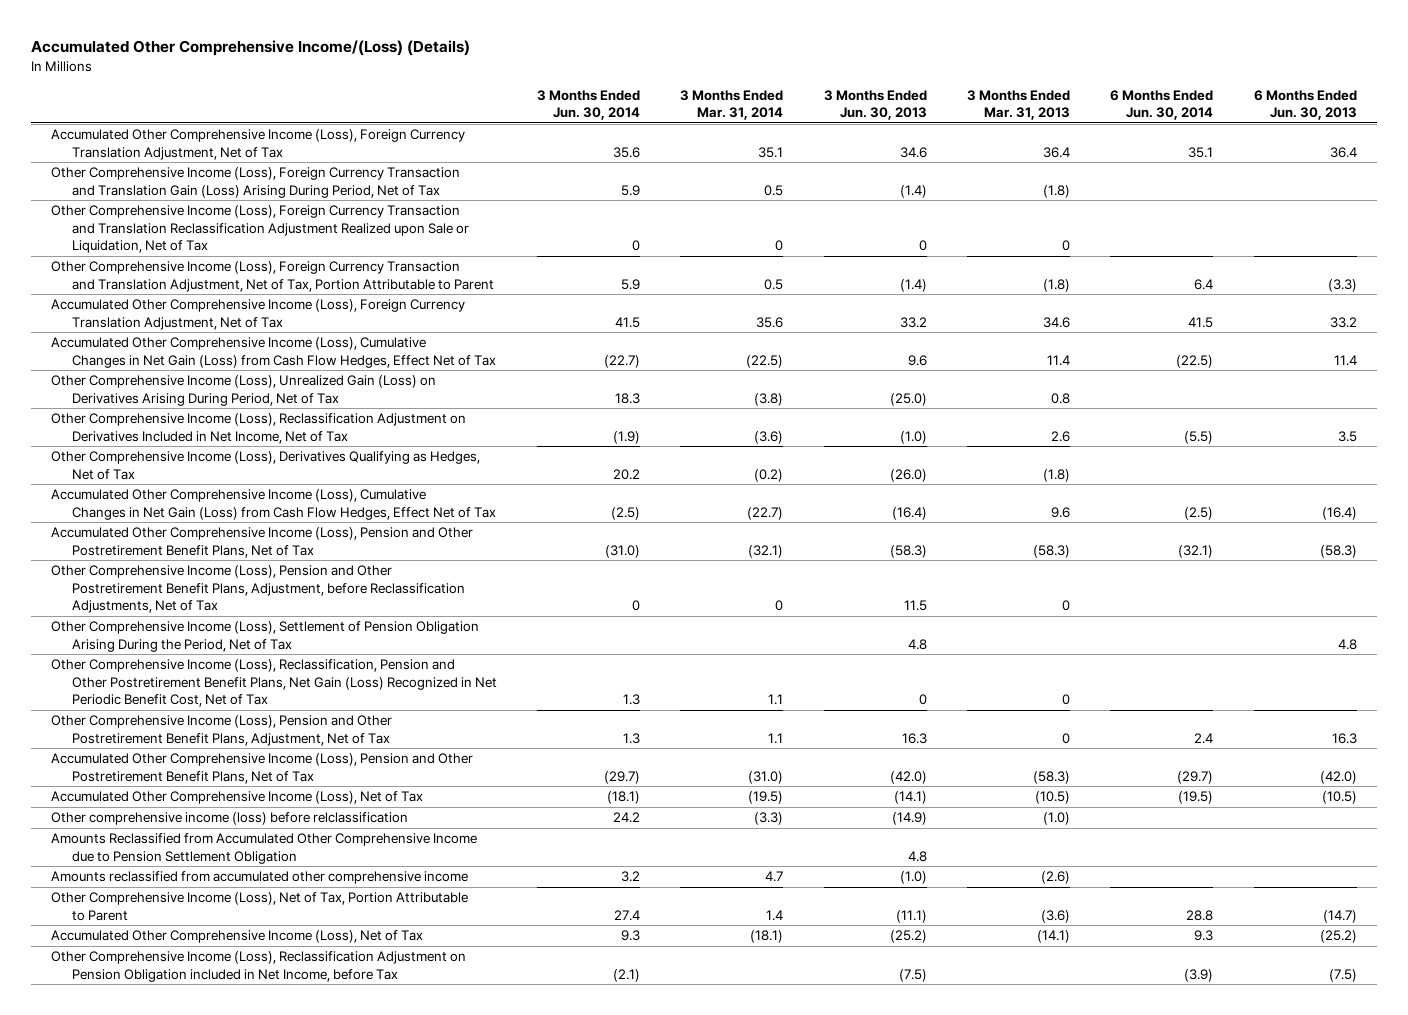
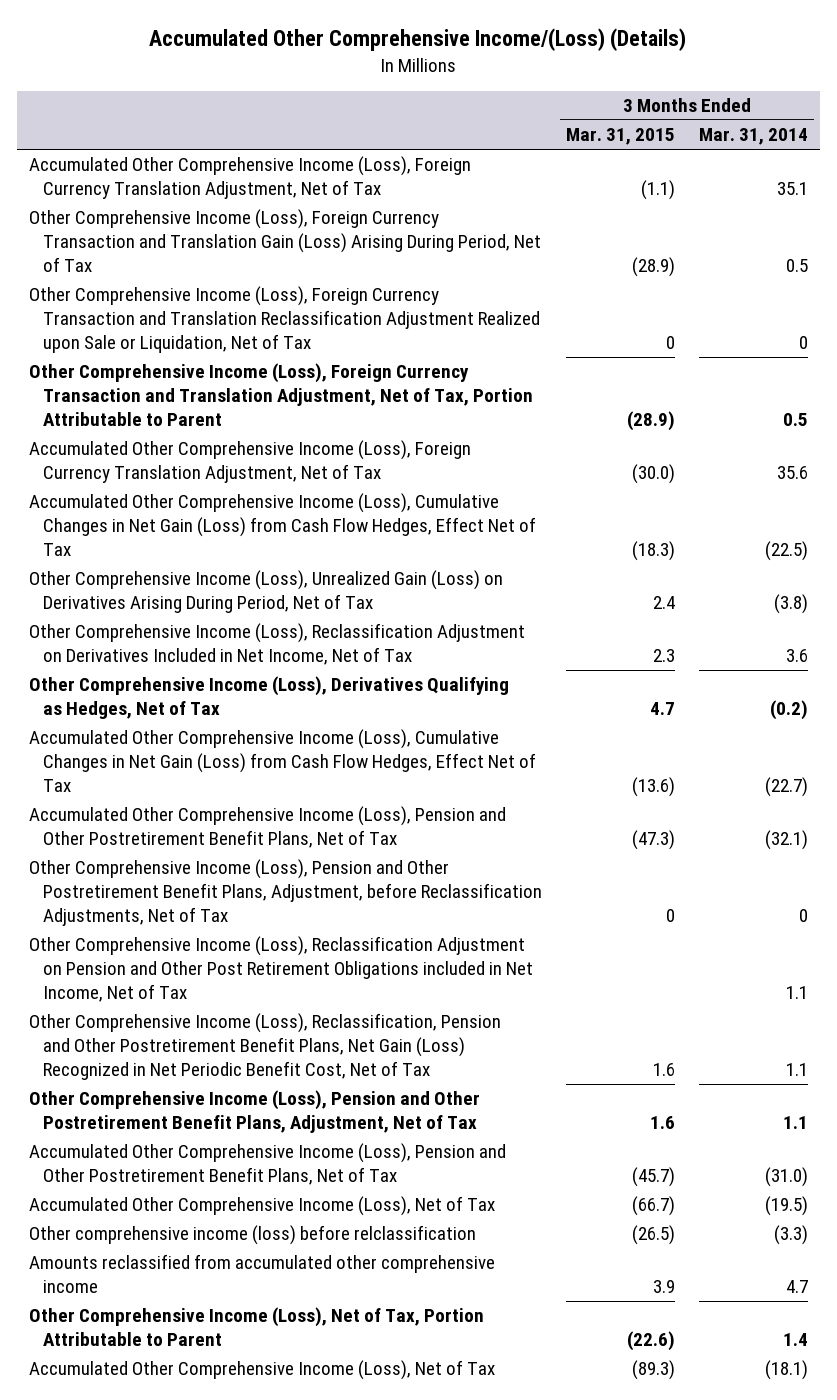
- | 3 Months Ended Jun. 30, 2014 | 3 Months Ended Mar. 31, 2014 | 3 Months Ended Jun. 30, 2013 | 3 Months Ended Mar. 31, 2013 | 6 Months Ended Jun. 30, 2014 | 6 Months Ended Jun. 30, 2013
+ | 3 Months Ended Mar. 31, 2015 | 3 Months Ended Mar. 31, 2014
- Other Comprehensive Income (Loss), Reclassification Adjustment on Derivatives Included in Net Income, Net of Tax | (1.9) | (3.6) | (1.0) | 2.6 | (5.5) | 3.5
+ Other Comprehensive Income (Loss), Reclassification Adjustment on Derivatives Included in Net Income, Net of Tax | 2.3 | 3.6
- Other Comprehensive Income (Loss), Settlement of Pension Obligation Arising During the Period, Net of Tax | | | 4.8 | | | 4.8
+ Other Comprehensive Income (Loss), Reclassification Adjustment on Pension and Other Post Retirement Obligations included in Net Income, Net of Tax | | 1.1
- Amounts Reclassified from Accumulated Other Comprehensive Income due to Pension Settlement Obligation | | | 4.8 | | |
- Other Comprehensive Income (Loss), Reclassification Adjustment on Pension Obligation included in Net Income, before Tax | (2.1) | | (7.5) | | (3.9) | (7.5)

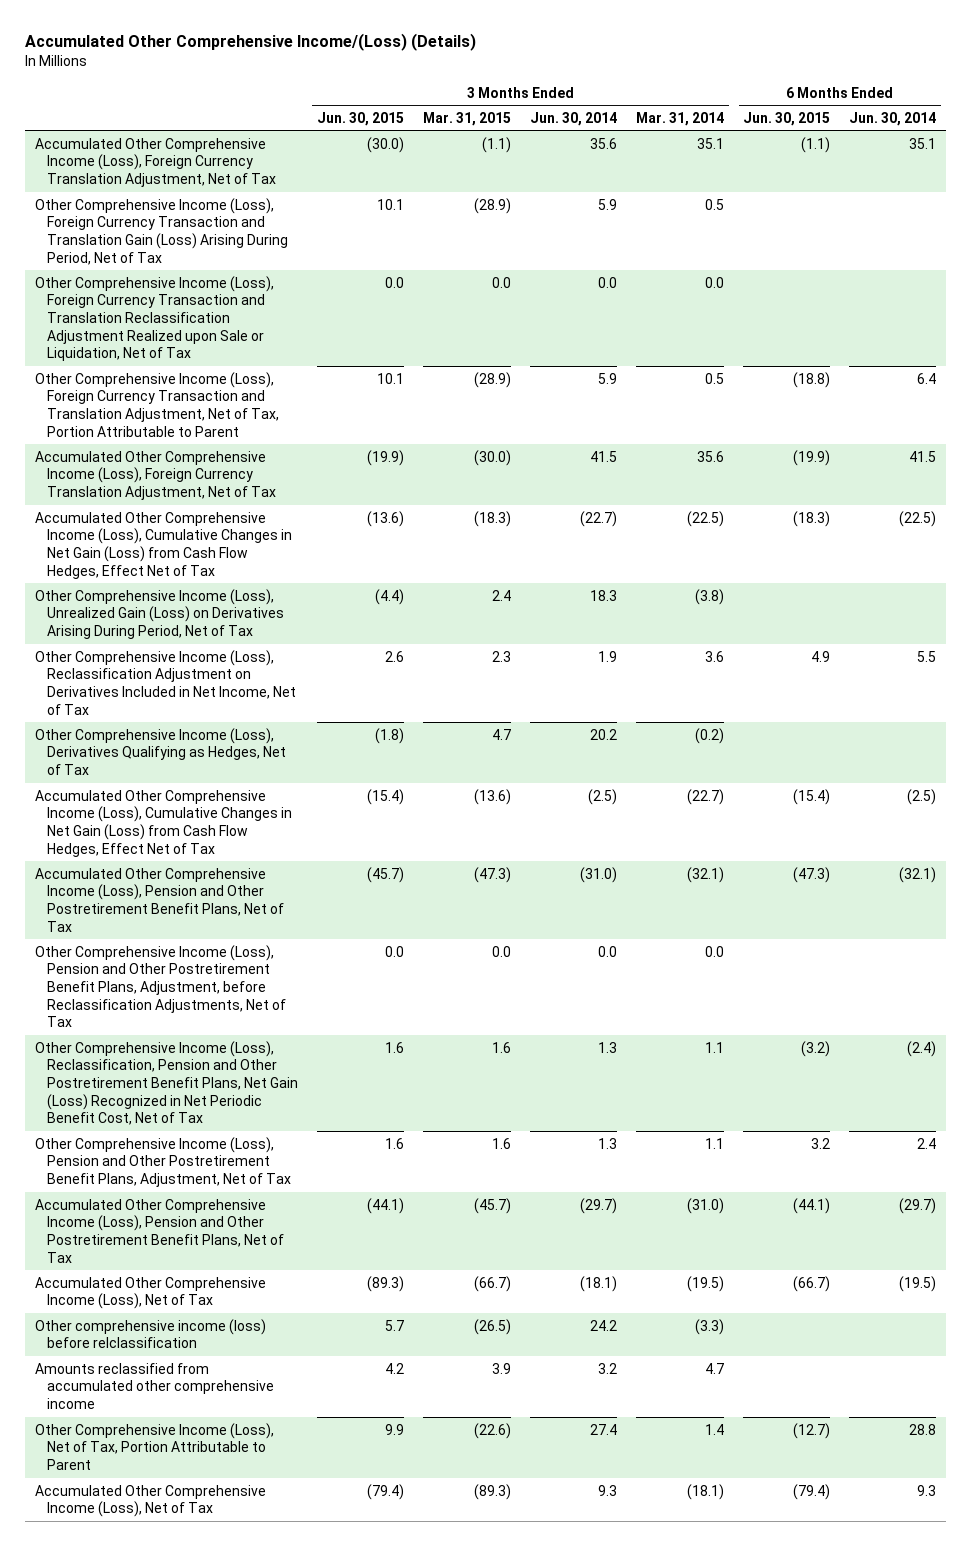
- | 3 Months Ended Mar. 31, 2015 | 3 Months Ended Mar. 31, 2014
+ | 3 Months Ended Jun. 30, 2015 | 3 Months Ended Mar. 31, 2015 | 3 Months Ended Jun. 30, 2014 | 3 Months Ended Mar. 31, 2014 | 6 Months Ended Jun. 30, 2015 | 6 Months Ended Jun. 30, 2014
- Other Comprehensive Income (Loss), Foreign Currency Transaction and Translation Reclassification Adjustment Realized upon Sale or Liquidation, Net of Tax | 0 | 0
+ Other Comprehensive Income (Loss), Foreign Currency Transaction and Translation Reclassification Adjustment Realized upon Sale or Liquidation, Net of Tax | 0.0 | 0.0 | 0.0 | 0.0 | |
- Other Comprehensive Income (Loss), Pension and Other Postretirement Benefit Plans, Adjustment, before Reclassification Adjustments, Net of Tax | 0 | 0
- Other Comprehensive Income (Loss), Reclassification Adjustment on Pension and Other Post Retirement Obligations included in Net Income, Net of Tax | | 1.1
+ Other Comprehensive Income (Loss), Pension and Other Postretirement Benefit Plans, Adjustment, before Reclassification Adjustments, Net of Tax | 0.0 | 0.0 | 0.0 | 0.0 | |

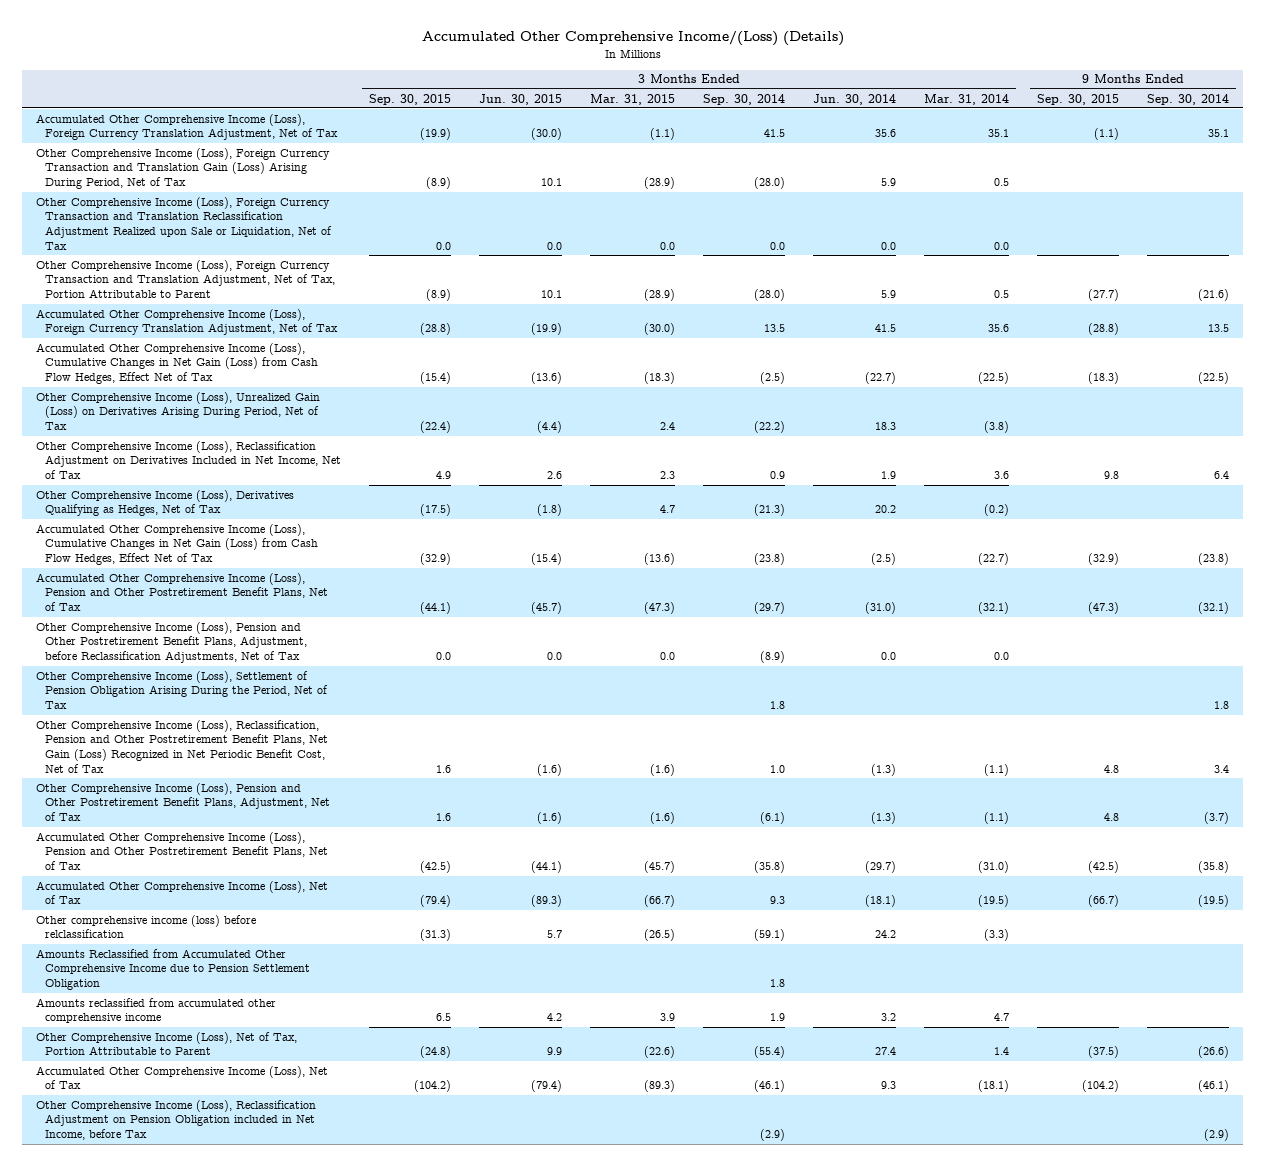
- | 3 Months Ended Jun. 30, 2015 | 3 Months Ended Mar. 31, 2015 | 3 Months Ended Jun. 30, 2014 | 3 Months Ended Mar. 31, 2014 | 6 Months Ended Jun. 30, 2015 | 6 Months Ended Jun. 30, 2014
+ | 3 Months Ended Sep. 30, 2015 | 3 Months Ended Jun. 30, 2015 | 3 Months Ended Mar. 31, 2015 | 3 Months Ended Sep. 30, 2014 | 3 Months Ended Jun. 30, 2014 | 3 Months Ended Mar. 31, 2014 | 9 Months Ended Sep. 30, 2015 | 9 Months Ended Sep. 30, 2014
- Other Comprehensive Income (Loss), Reclassification, Pension and Other Postretirement Benefit Plans, Net Gain (Loss) Recognized in Net Periodic Benefit Cost, Net of Tax | 1.6 | 1.6 | 1.3 | 1.1 | (3.2) | (2.4)
- Other Comprehensive Income (Loss), Pension and Other Postretirement Benefit Plans, Adjustment, Net of Tax | 1.6 | 1.6 | 1.3 | 1.1 | 3.2 | 2.4
+ Other Comprehensive Income (Loss), Settlement of Pension Obligation Arising During the Period, Net of Tax | | | | 1.8 | | | | 1.8
+ Other Comprehensive Income (Loss), Reclassification, Pension and Other Postretirement Benefit Plans, Net Gain (Loss) Recognized in Net Periodic Benefit Cost, Net of Tax | 1.6 | (1.6) | (1.6) | 1.0 | (1.3) | (1.1) | 4.8 | 3.4
+ Other Comprehensive Income (Loss), Pension and Other Postretirement Benefit Plans, Adjustment, Net of Tax | 1.6 | (1.6) | (1.6) | (6.1) | (1.3) | (1.1) | 4.8 | (3.7)
+ Amounts Reclassified from Accumulated Other Comprehensive Income due to Pension Settlement Obligation | | | | 1.8 | | | |
+ Other Comprehensive Income (Loss), Reclassification Adjustment on Pension Obligation included in Net Income, before Tax | | | | (2.9) | | | | (2.9)

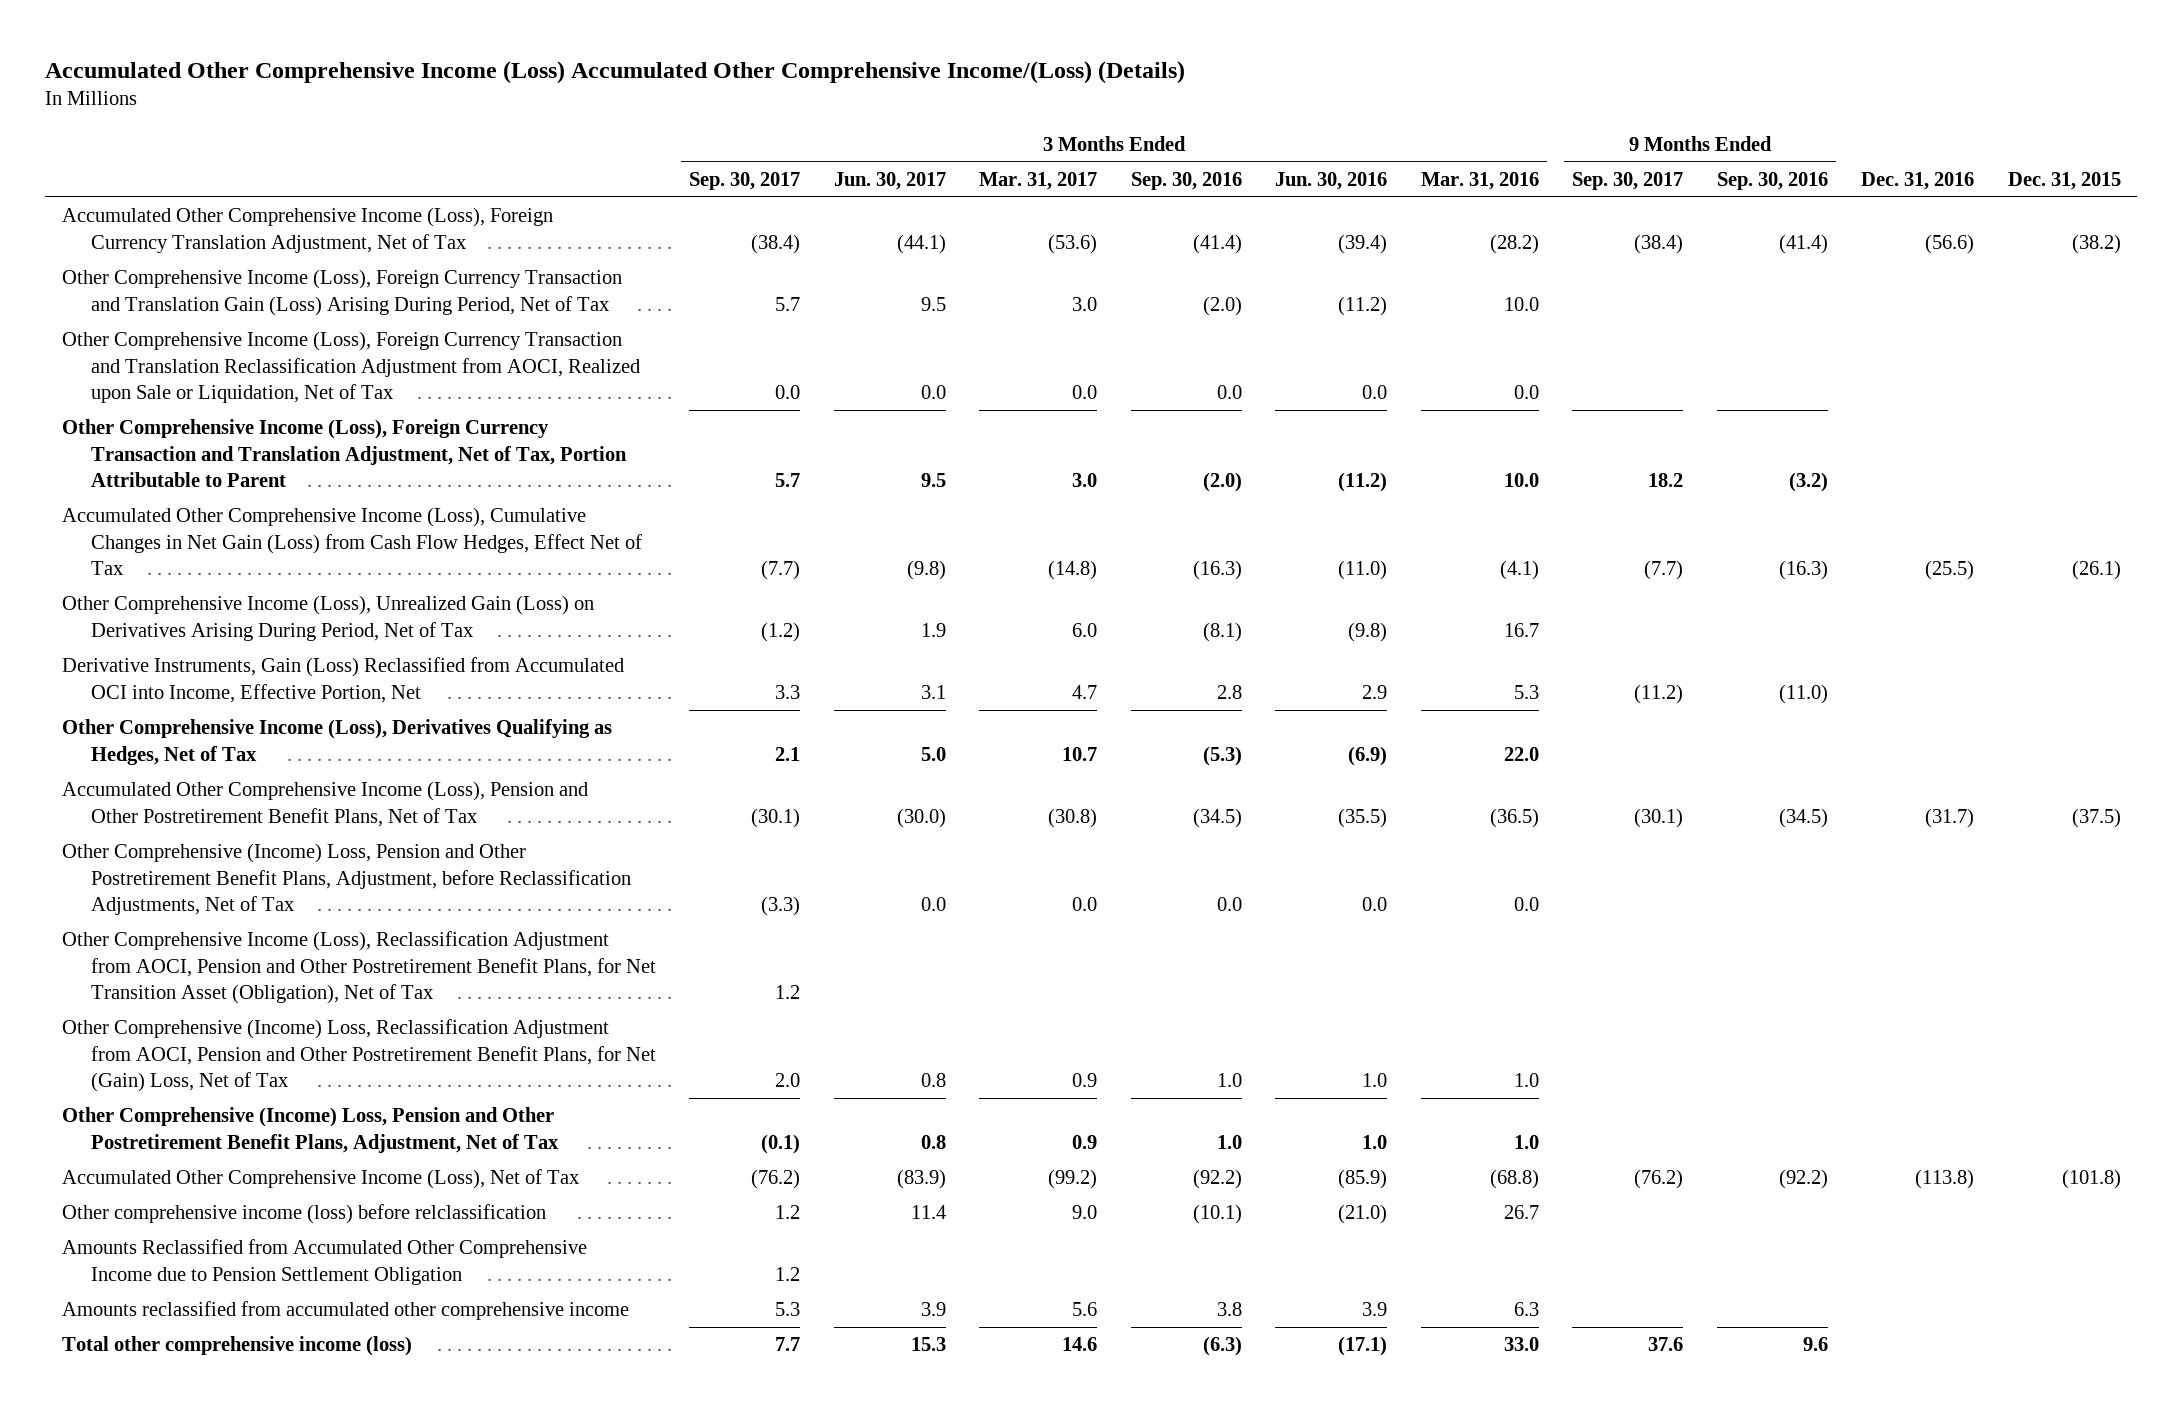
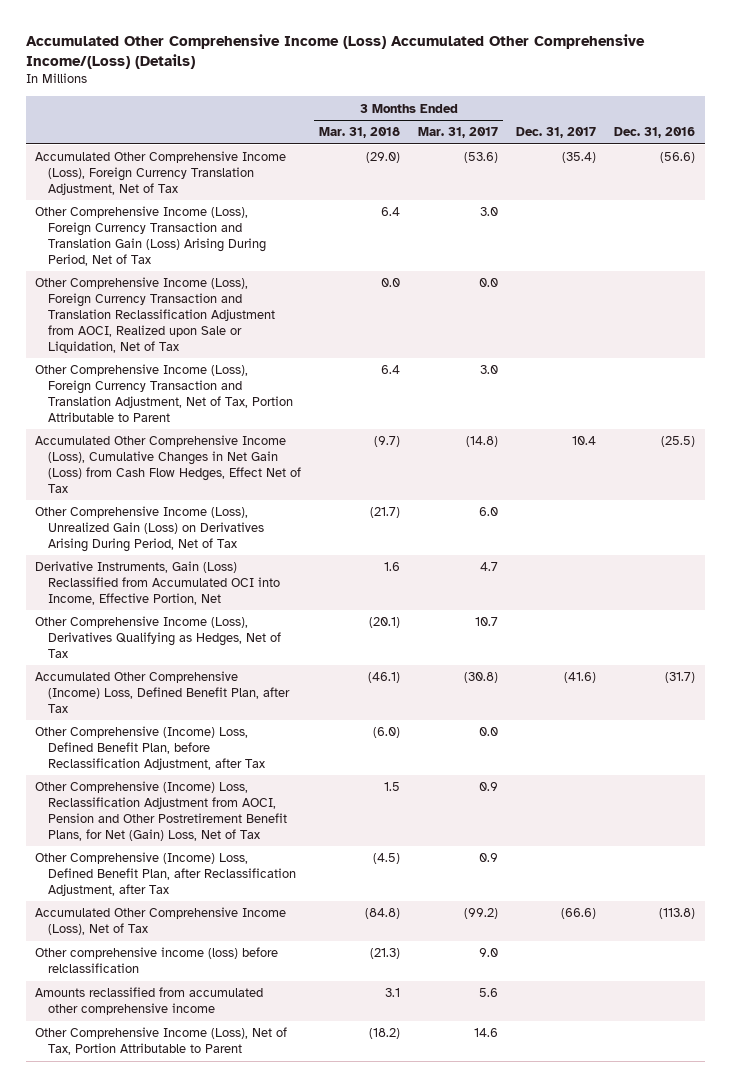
- | 3 Months Ended Sep. 30, 2017 | 3 Months Ended Jun. 30, 2017 | 3 Months Ended Mar. 31, 2017 | 3 Months Ended Sep. 30, 2016 | 3 Months Ended Jun. 30, 2016 | 3 Months Ended Mar. 31, 2016 | 9 Months Ended Sep. 30, 2017 | 9 Months Ended Sep. 30, 2016 | Dec. 31, 2016 | Dec. 31, 2015
+ | 3 Months Ended Mar. 31, 2018 | 3 Months Ended Mar. 31, 2017 | Dec. 31, 2017 | Dec. 31, 2016
- Accumulated Other Comprehensive Income (Loss), Pension and Other Postretirement Benefit Plans, Net of Tax | (30.1) | (30.0) | (30.8) | (34.5) | (35.5) | (36.5) | (30.1) | (34.5) | (31.7) | (37.5)
- Other Comprehensive (Income) Loss, Pension and Other Postretirement Benefit Plans, Adjustment, before Reclassification Adjustments, Net of Tax | (3.3) | 0.0 | 0.0 | 0.0 | 0.0 | 0.0 | | | |
- Other Comprehensive Income (Loss), Reclassification Adjustment from AOCI, Pension and Other Postretirement Benefit Plans, for Net Transition Asset (Obligation), Net of Tax | 1.2 | | | | | | | | |
+ Accumulated Other Comprehensive (Income) Loss, Defined Benefit Plan, after Tax | (46.1) | (30.8) | (41.6) | (31.7)
+ Other Comprehensive (Income) Loss, Defined Benefit Plan, before Reclassification Adjustment, after Tax | (6.0) | 0.0 | |
- Other Comprehensive (Income) Loss, Pension and Other Postretirement Benefit Plans, Adjustment, Net of Tax | (0.1) | 0.8 | 0.9 | 1.0 | 1.0 | 1.0 | | | |
+ Other Comprehensive (Income) Loss, Defined Benefit Plan, after Reclassification Adjustment, after Tax | (4.5) | 0.9 | |
- Amounts Reclassified from Accumulated Other Comprehensive Income due to Pension Settlement Obligation | 1.2 | | | | | | | | |
- Total other comprehensive income (loss) | 7.7 | 15.3 | 14.6 | (6.3) | (17.1) | 33.0 | 37.6 | 9.6 | |
+ Other Comprehensive Income (Loss), Net of Tax, Portion Attributable to Parent | (18.2) | 14.6 | |

